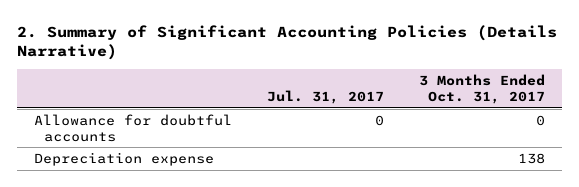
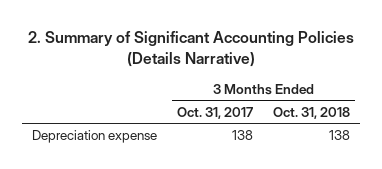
- | Jul. 31, 2017 | 3 Months Ended Oct. 31, 2017
+ | 3 Months Ended Oct. 31, 2017 | 3 Months Ended Oct. 31, 2018
- Allowance for doubtful accounts | 0 | 0

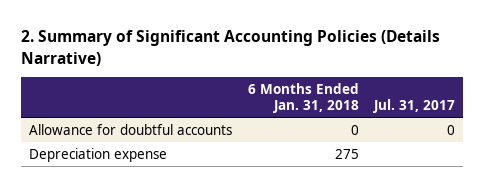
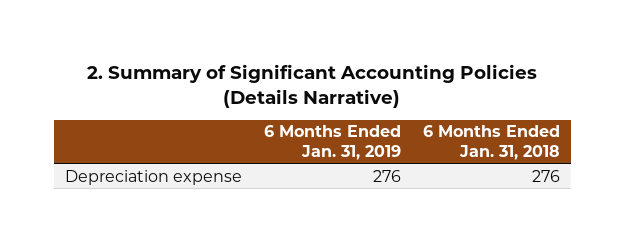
- | 6 Months Ended Jan. 31, 2018 | Jul. 31, 2017
+ | 6 Months Ended Jan. 31, 2019 | 6 Months Ended Jan. 31, 2018
- Allowance for doubtful accounts | 0 | 0
- Depreciation expense | 275 |
+ Depreciation expense | 276 | 276

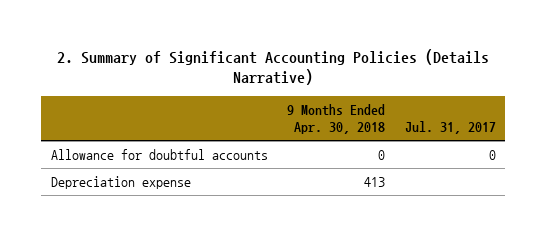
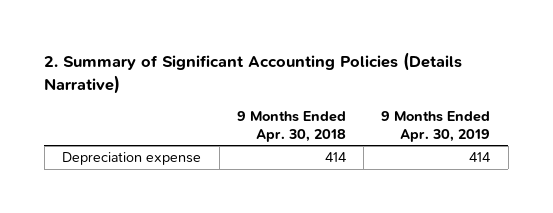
- | 9 Months Ended Apr. 30, 2018 | Jul. 31, 2017
+ | 9 Months Ended Apr. 30, 2018 | 9 Months Ended Apr. 30, 2019
- Allowance for doubtful accounts | 0 | 0
- Depreciation expense | 413 |
+ Depreciation expense | 414 | 414

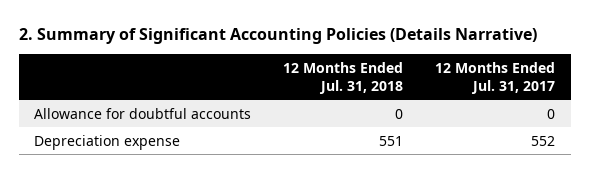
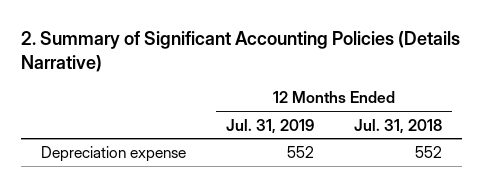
- | 12 Months Ended Jul. 31, 2018 | 12 Months Ended Jul. 31, 2017
+ | 12 Months Ended Jul. 31, 2019 | 12 Months Ended Jul. 31, 2018
- Allowance for doubtful accounts | 0 | 0
- Depreciation expense | 551 | 552
+ Depreciation expense | 552 | 552

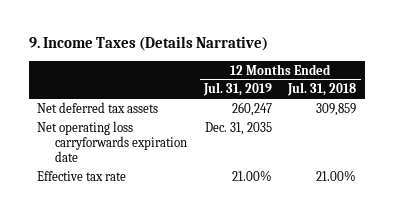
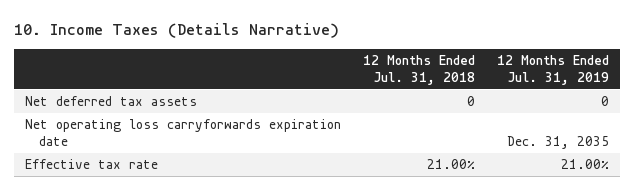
- 9. Income Taxes (Details Narrative)
+ 10. Income Taxes (Details Narrative)
- | 12 Months Ended Jul. 31, 2019 | 12 Months Ended Jul. 31, 2018
+ | 12 Months Ended Jul. 31, 2018 | 12 Months Ended Jul. 31, 2019
- Net deferred tax assets | 260,247 | 309,859
+ Net deferred tax assets | 0 | 0

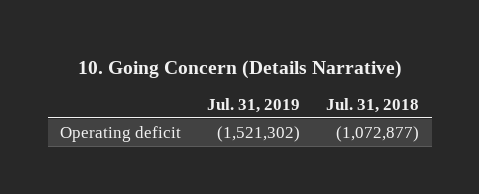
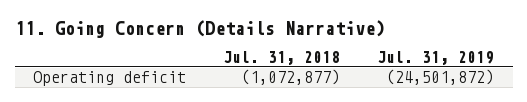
- 10. Going Concern (Details Narrative)
+ 11. Going Concern (Details Narrative)
- | Jul. 31, 2019 | Jul. 31, 2018
+ | Jul. 31, 2018 | Jul. 31, 2019
- Operating deficit | (1,521,302) | (1,072,877)
+ Operating deficit | (1,072,877) | (24,501,872)

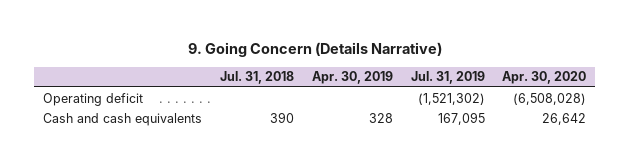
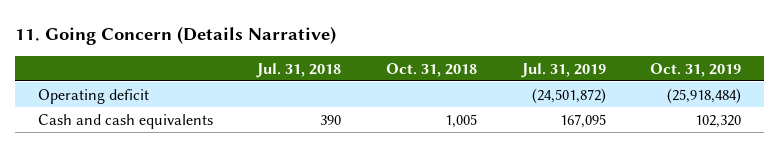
- 9. Going Concern (Details Narrative)
+ 11. Going Concern (Details Narrative)
- | Jul. 31, 2018 | Apr. 30, 2019 | Jul. 31, 2019 | Apr. 30, 2020
+ | Jul. 31, 2018 | Oct. 31, 2018 | Jul. 31, 2019 | Oct. 31, 2019
- Operating deficit | | | (1,521,302) | (6,508,028)
+ Operating deficit | | | (24,501,872) | (25,918,484)

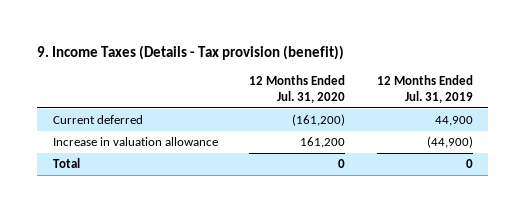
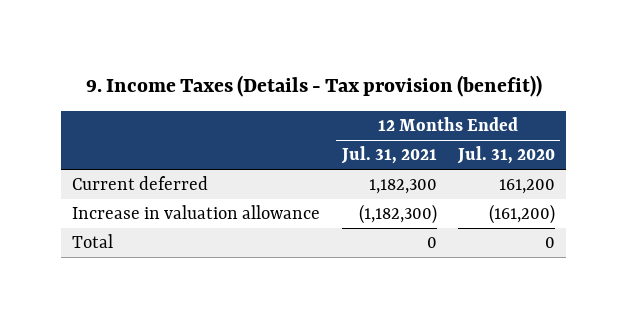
- | 12 Months Ended Jul. 31, 2020 | 12 Months Ended Jul. 31, 2019
+ | 12 Months Ended Jul. 31, 2021 | 12 Months Ended Jul. 31, 2020
- Current deferred | (161,200) | 44,900
- Increase in valuation allowance | 161,200 | (44,900)
+ Current deferred | 1,182,300 | 161,200
+ Increase in valuation allowance | (1,182,300) | (161,200)

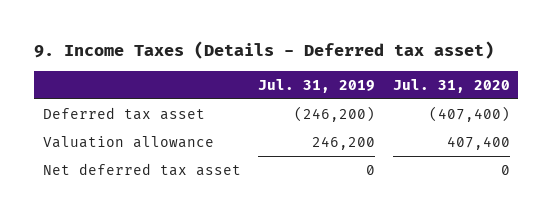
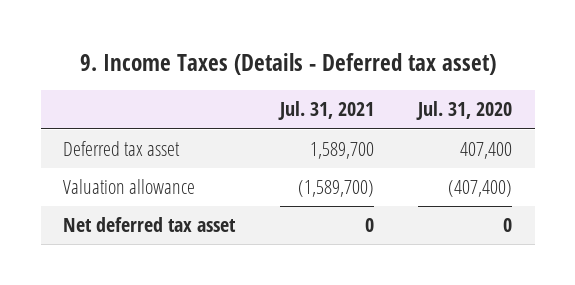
- | Jul. 31, 2019 | Jul. 31, 2020
+ | Jul. 31, 2021 | Jul. 31, 2020
- Deferred tax asset | (246,200) | (407,400)
- Valuation allowance | 246,200 | 407,400
+ Deferred tax asset | 1,589,700 | 407,400
+ Valuation allowance | (1,589,700) | (407,400)

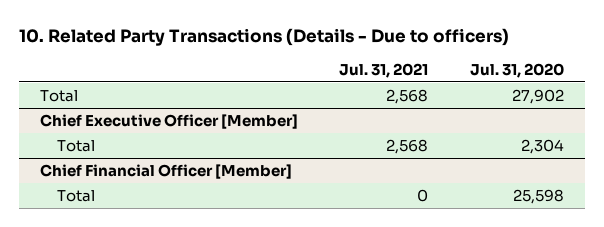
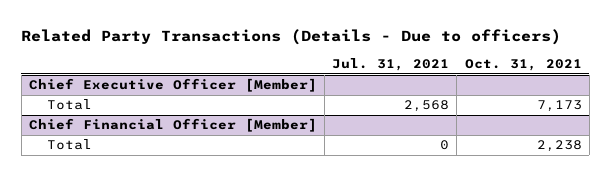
- 10. Related Party Transactions (Details - Due to officers)
+ Related Party Transactions (Details - Due to officers)
- | Jul. 31, 2021 | Jul. 31, 2020
+ | Jul. 31, 2021 | Oct. 31, 2021
- Total | 2,568 | 27,902

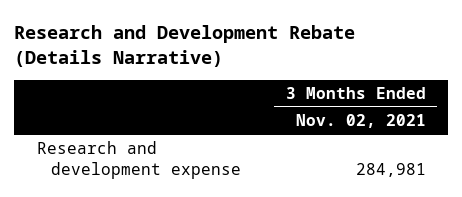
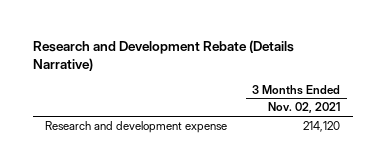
- Research and development expense | 284,981
+ Research and development expense | 214,120

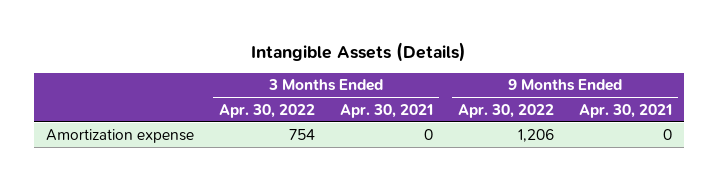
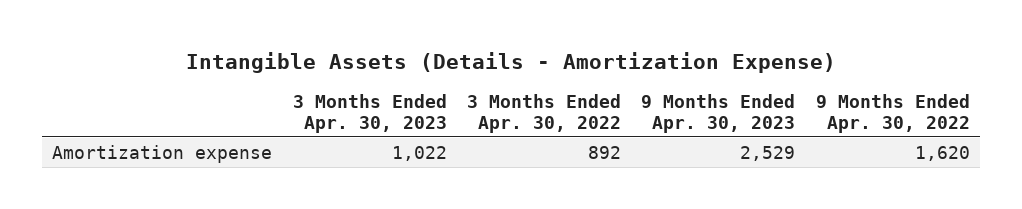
- Intangible Assets (Details)
+ Intangible Assets (Details - Amortization Expense)
- | 3 Months Ended Apr. 30, 2022 | 3 Months Ended Apr. 30, 2021 | 9 Months Ended Apr. 30, 2022 | 9 Months Ended Apr. 30, 2021
+ | 3 Months Ended Apr. 30, 2023 | 3 Months Ended Apr. 30, 2022 | 9 Months Ended Apr. 30, 2023 | 9 Months Ended Apr. 30, 2022
- Amortization expense | 754 | 0 | 1,206 | 0
+ Amortization expense | 1,022 | 892 | 2,529 | 1,620

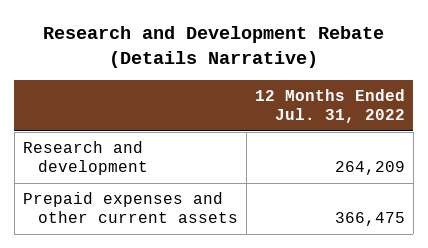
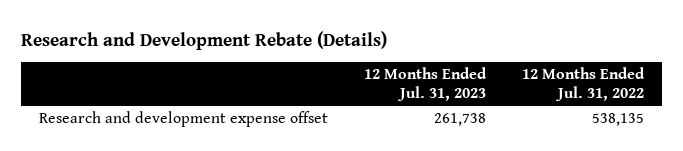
- Research and Development Rebate (Details Narrative)
+ Research and Development Rebate (Details)
- | 12 Months Ended Jul. 31, 2022
+ | 12 Months Ended Jul. 31, 2023 | 12 Months Ended Jul. 31, 2022
- Research and development | 264,209
- Prepaid expenses and other current assets | 366,475
+ Research and development expense offset | 261,738 | 538,135

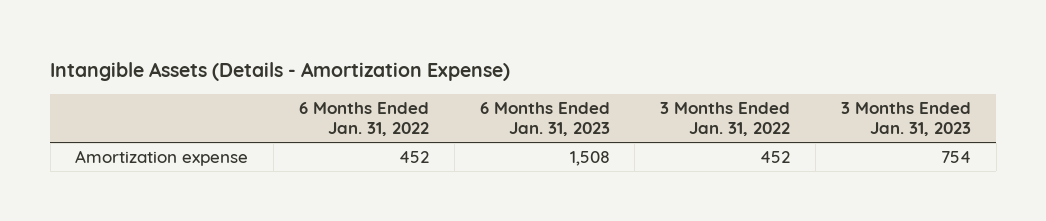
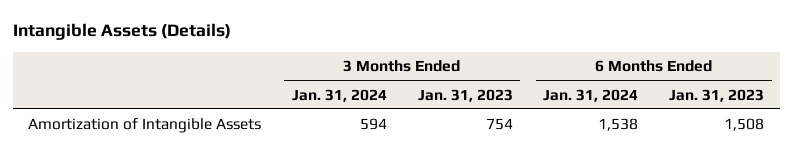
- Intangible Assets (Details - Amortization Expense)
+ Intangible Assets (Details)
- | 6 Months Ended Jan. 31, 2022 | 6 Months Ended Jan. 31, 2023 | 3 Months Ended Jan. 31, 2022 | 3 Months Ended Jan. 31, 2023
+ | 3 Months Ended Jan. 31, 2024 | 3 Months Ended Jan. 31, 2023 | 6 Months Ended Jan. 31, 2024 | 6 Months Ended Jan. 31, 2023
- Amortization expense | 452 | 1,508 | 452 | 754
+ Amortization of Intangible Assets | 594 | 754 | 1,538 | 1,508

